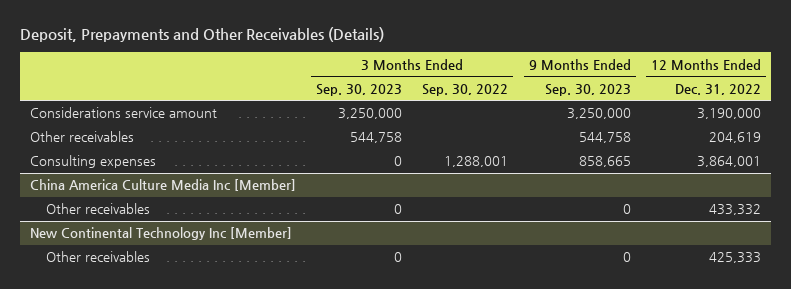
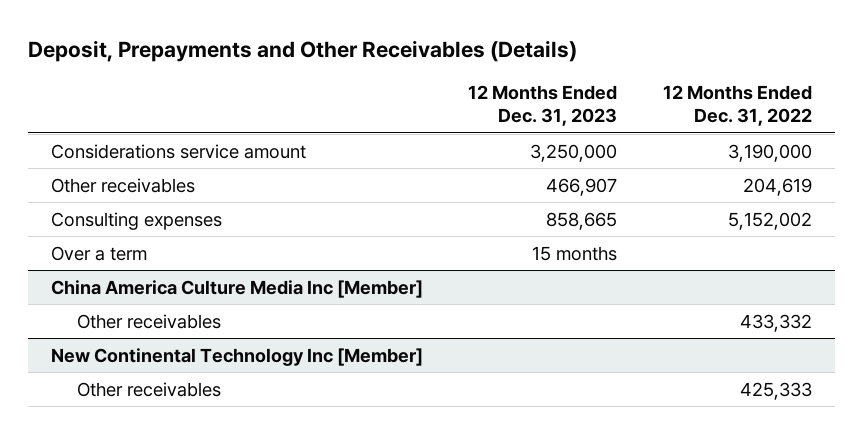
- | 3 Months Ended Sep. 30, 2023 | 3 Months Ended Sep. 30, 2022 | 9 Months Ended Sep. 30, 2023 | 12 Months Ended Dec. 31, 2022
+ | 12 Months Ended Dec. 31, 2023 | 12 Months Ended Dec. 31, 2022
- Consulting expenses | 0 | 1,288,001 | 858,665 | 3,864,001
+ Consulting expenses | 858,665 | 5,152,002
+ Over a term | 15 months |

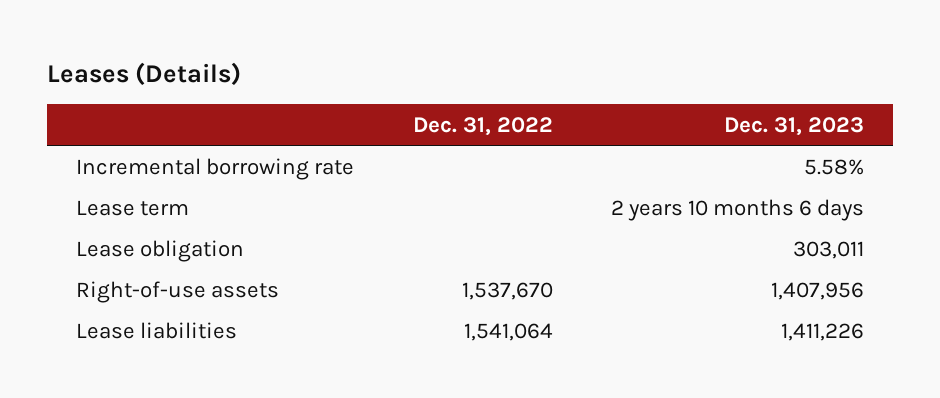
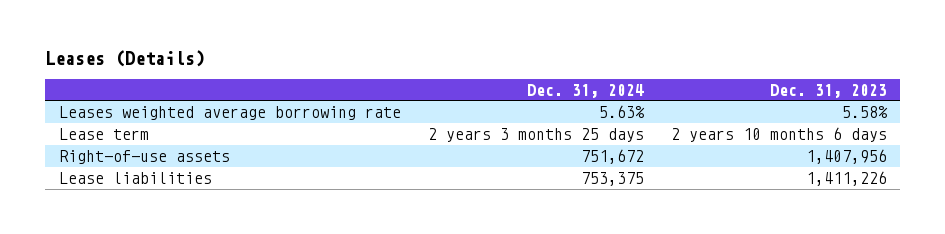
- | Dec. 31, 2022 | Dec. 31, 2023
+ | Dec. 31, 2024 | Dec. 31, 2023
- Incremental borrowing rate | | 5.58%
+ Leases weighted average borrowing rate | 5.63% | 5.58%
- Lease obligation | | 303,011

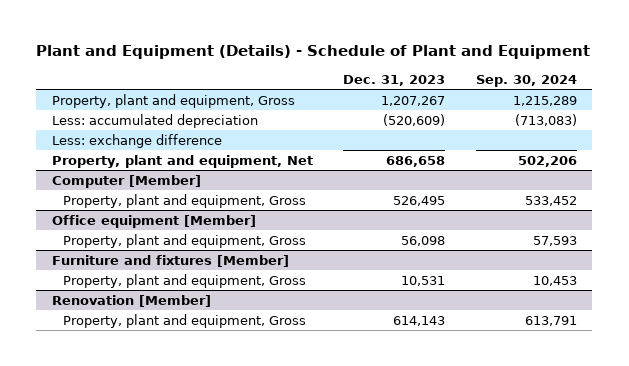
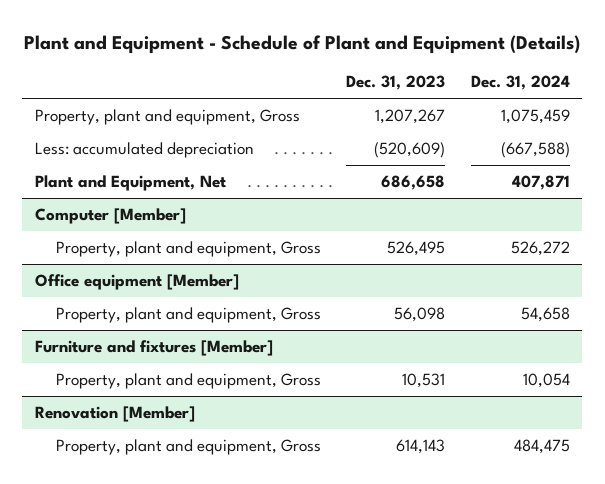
- Plant and Equipment (Details) - Schedule of Plant and Equipment
+ Plant and Equipment - Schedule of Plant and Equipment (Details)
- | Dec. 31, 2023 | Sep. 30, 2024
+ | Dec. 31, 2023 | Dec. 31, 2024
- Less: exchange difference
- Property, plant and equipment, Net | 686,658 | 502,206
+ Plant and Equipment, Net | 686,658 | 407,871

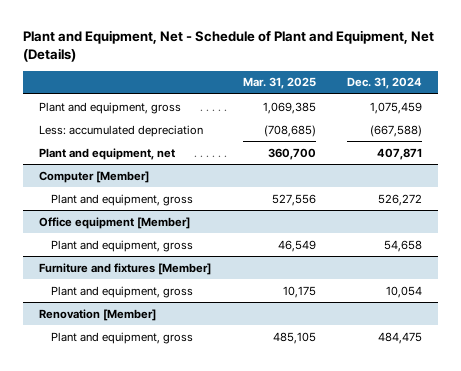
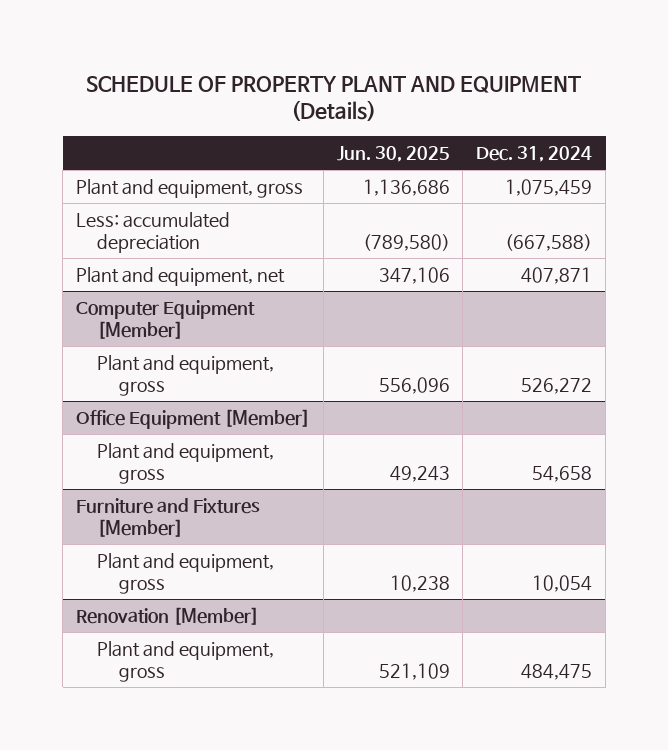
- Plant and Equipment, Net - Schedule of Plant and Equipment, Net (Details)
+ SCHEDULE OF PROPERTY PLANT AND EQUIPMENT (Details)
- | Mar. 31, 2025 | Dec. 31, 2024
+ | Jun. 30, 2025 | Dec. 31, 2024
- Computer [Member]
+ Computer Equipment [Member]
- Office equipment [Member]
+ Office Equipment [Member]
- Furniture and fixtures [Member]
+ Furniture and Fixtures [Member]

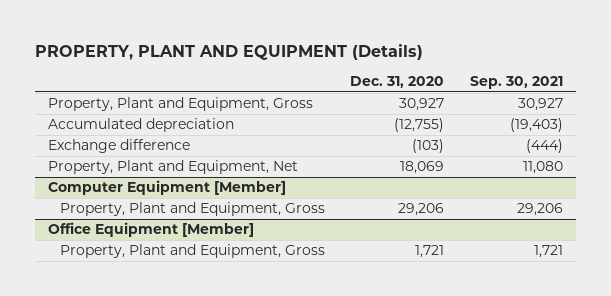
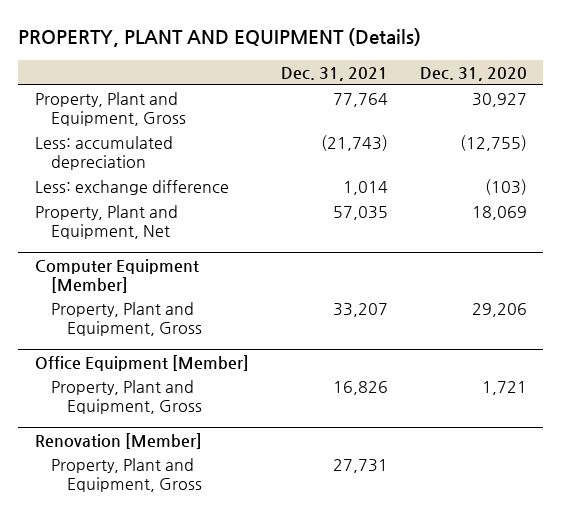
- | Dec. 31, 2020 | Sep. 30, 2021
+ | Dec. 31, 2021 | Dec. 31, 2020
- Accumulated depreciation | (12,755) | (19,403)
- Exchange difference | (103) | (444)
+ Less: accumulated depreciation | (21,743) | (12,755)
+ Less: exchange difference | 1,014 | (103)
+ Renovation [Member]
+ Property, Plant and Equipment, Gross | 27,731 |

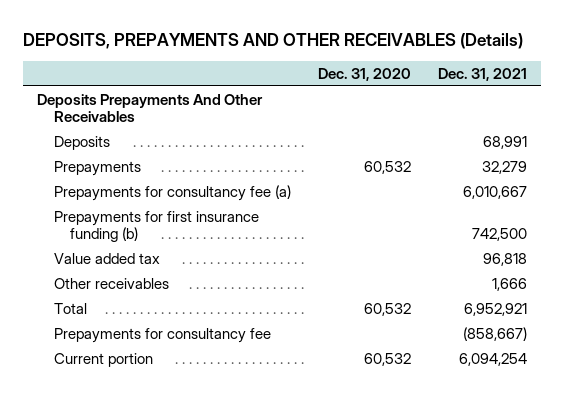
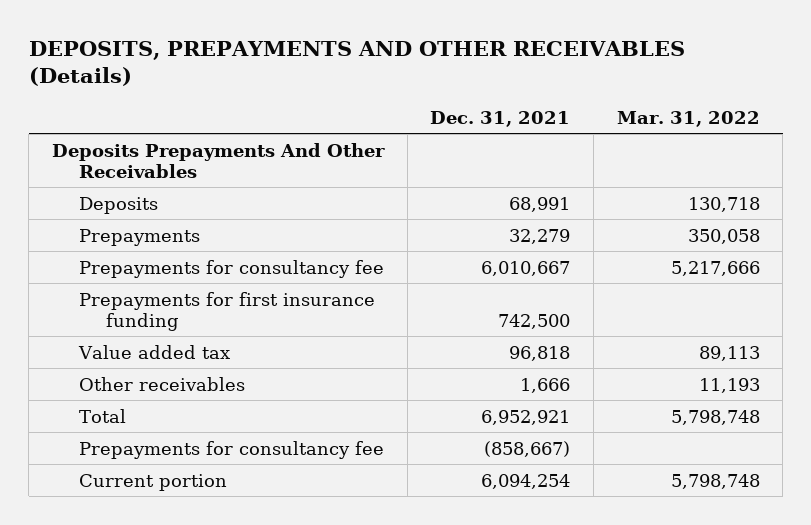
- | Dec. 31, 2020 | Dec. 31, 2021
+ | Dec. 31, 2021 | Mar. 31, 2022
- Prepayments for consultancy fee (a) | | 6,010,667
- Prepayments for first insurance funding (b) | | 742,500
+ Prepayments for consultancy fee | 6,010,667 | 5,217,666
+ Prepayments for first insurance funding | 742,500 |

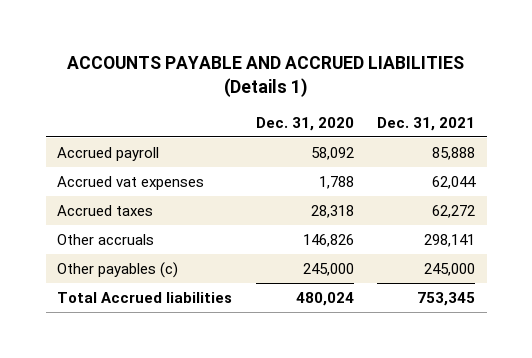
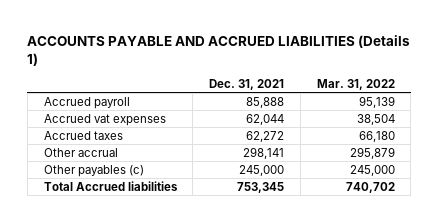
- | Dec. 31, 2020 | Dec. 31, 2021
+ | Dec. 31, 2021 | Mar. 31, 2022
- Other accruals | 146,826 | 298,141
+ Other accrual | 298,141 | 295,879

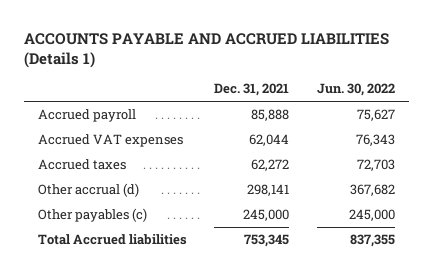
- | Dec. 31, 2021 | Mar. 31, 2022
+ | Dec. 31, 2021 | Jun. 30, 2022
- Accrued vat expenses | 62,044 | 38,504
+ Accrued VAT expenses | 62,044 | 76,343
- Other accrual | 298,141 | 295,879
+ Other accrual (d) | 298,141 | 367,682

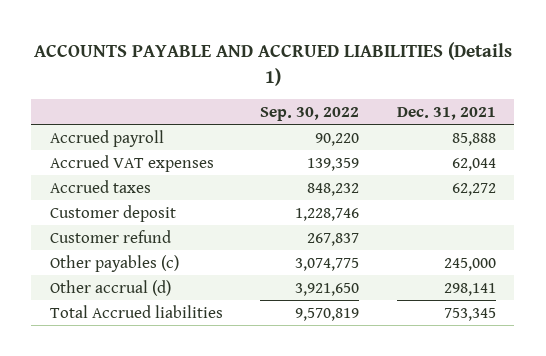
- | Dec. 31, 2021 | Jun. 30, 2022
+ | Sep. 30, 2022 | Dec. 31, 2021
+ Customer deposit | 1,228,746 |
+ Customer refund | 267,837 |
moved down: Other accrual (d) | 3,921,650 | 298,141

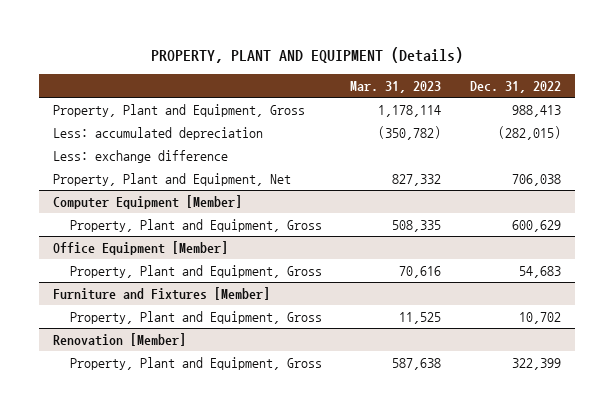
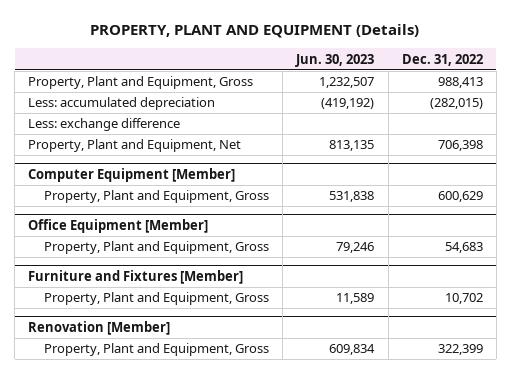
- | Mar. 31, 2023 | Dec. 31, 2022
+ | Jun. 30, 2023 | Dec. 31, 2022
- Property, Plant and Equipment, Net | 827,332 | 706,038
+ Property, Plant and Equipment, Net | 813,135 | 706,398

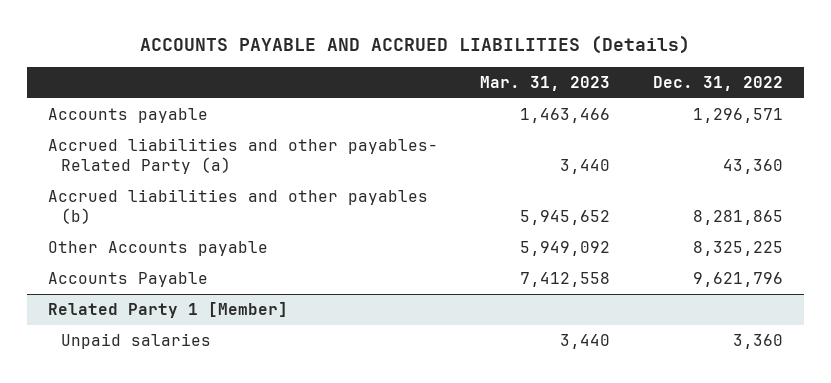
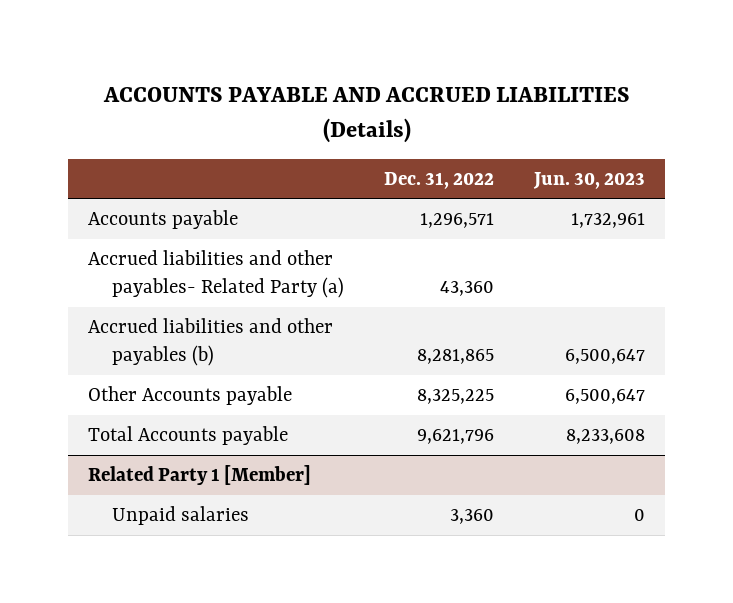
- | Mar. 31, 2023 | Dec. 31, 2022
+ | Dec. 31, 2022 | Jun. 30, 2023
- Accounts Payable | 7,412,558 | 9,621,796
+ Total Accounts payable | 9,621,796 | 8,233,608

